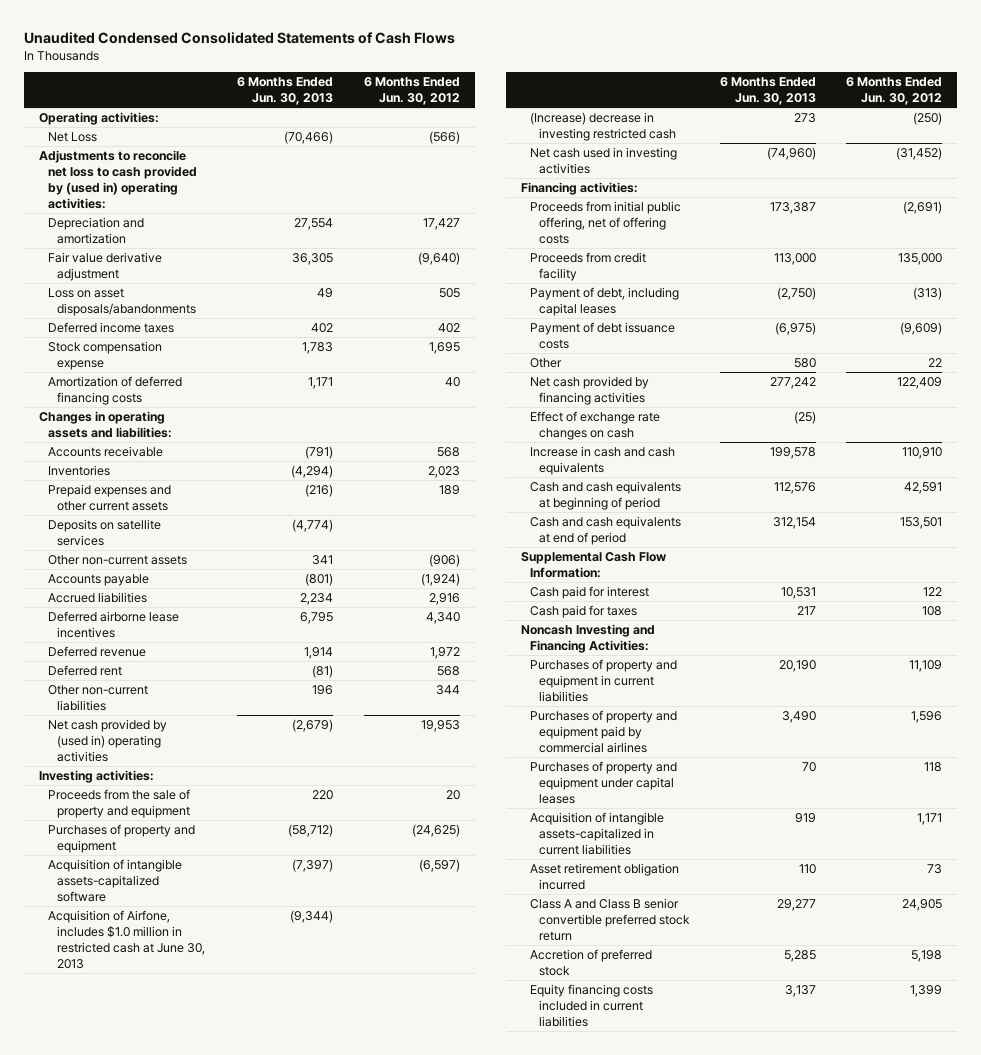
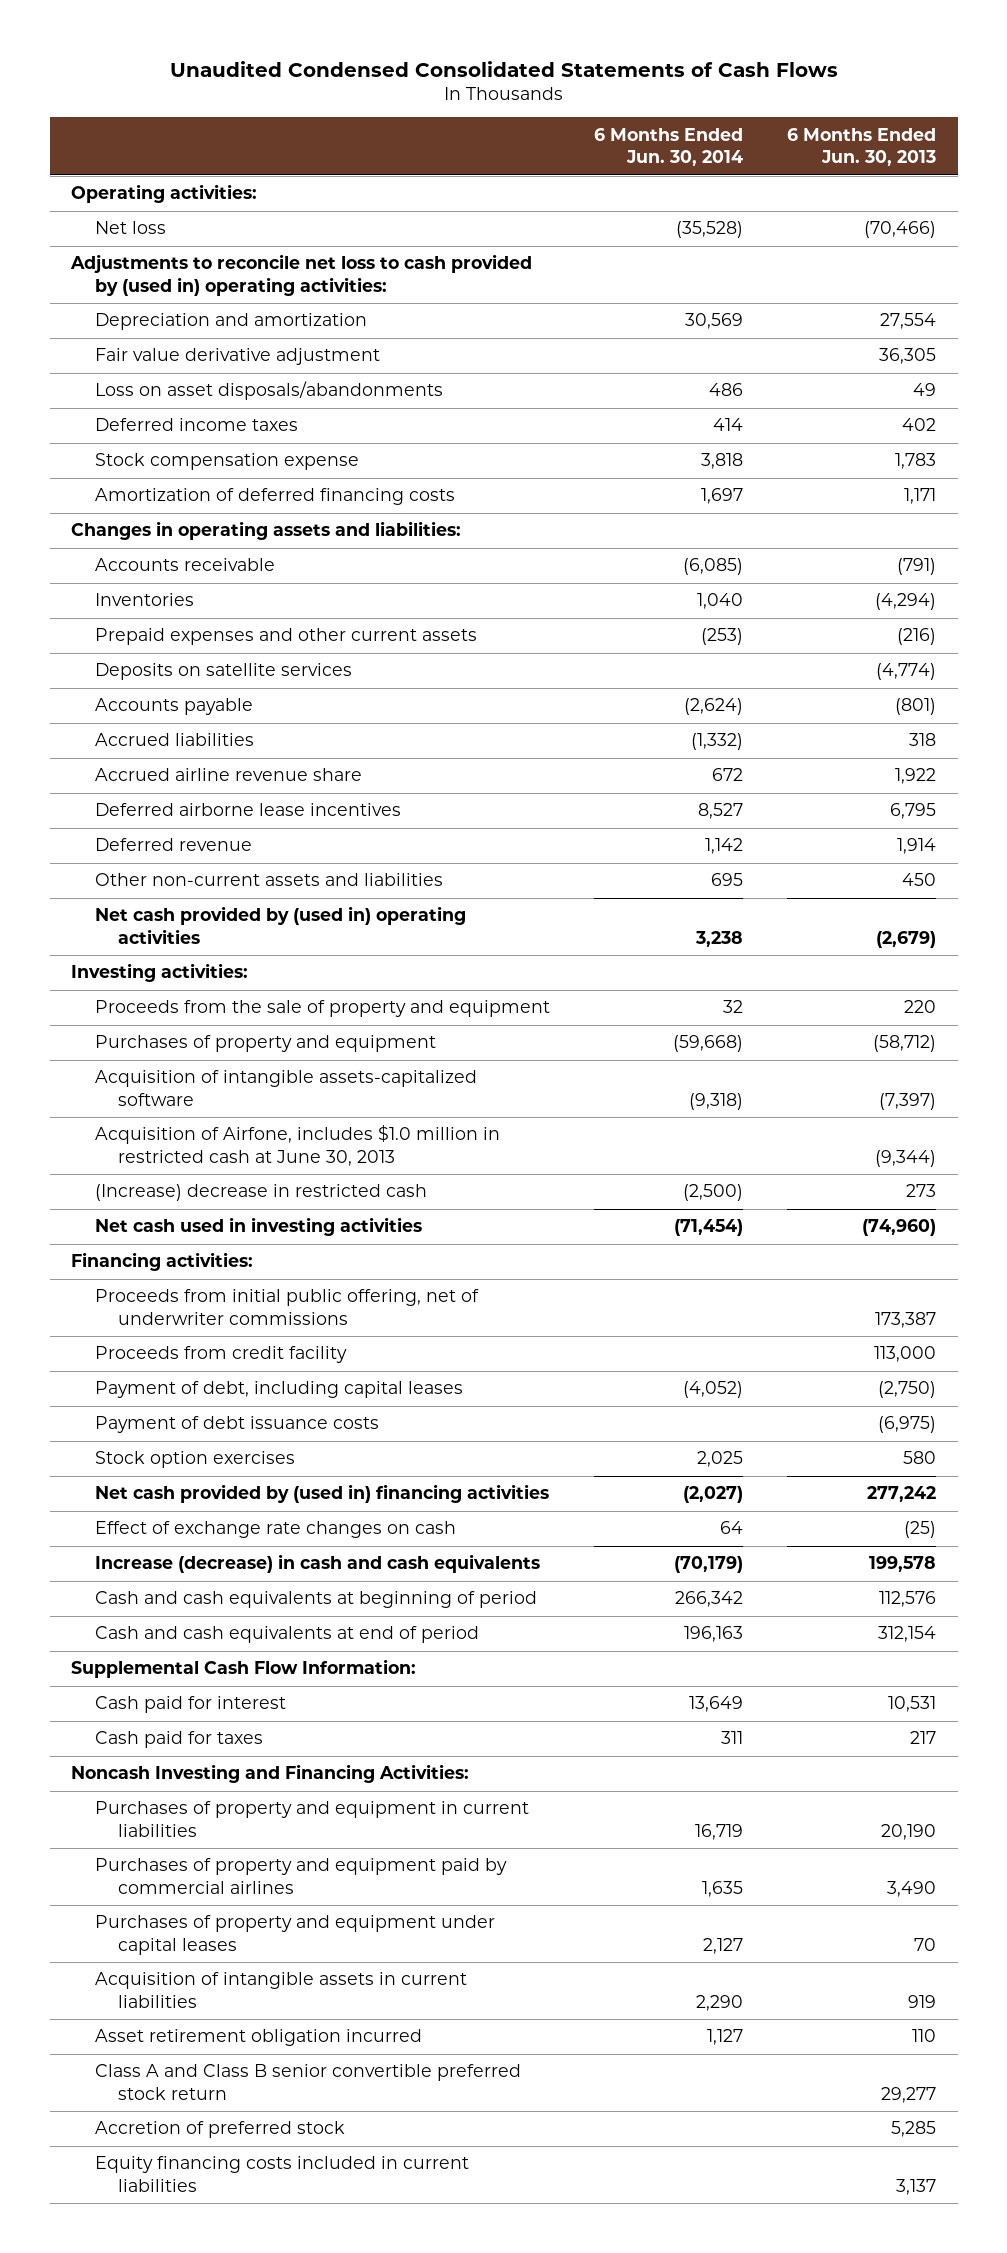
- | 6 Months Ended Jun. 30, 2013 | 6 Months Ended Jun. 30, 2012
+ | 6 Months Ended Jun. 30, 2014 | 6 Months Ended Jun. 30, 2013
- Net Loss | (70,466) | (566)
+ Net loss | (35,528) | (70,466)
- Other non-current assets | 341 | (906)
- Accrued liabilities | 2,234 | 2,916
+ Accrued liabilities | (1,332) | 318
+ Accrued airline revenue share | 672 | 1,922
- Deferred rent | (81) | 568
- Other non-current liabilities | 196 | 344
+ Other non-current assets and liabilities | 695 | 450
- (Increase) decrease in investing restricted cash | 273 | (250)
+ (Increase) decrease in restricted cash | (2,500) | 273
- Proceeds from initial public offering, net of offering costs | 173,387 | (2,691)
+ Proceeds from initial public offering, net of underwriter commissions | | 173,387
- Other | 580 | 22
- Net cash provided by financing activities | 277,242 | 122,409
+ Stock option exercises | 2,025 | 580
+ Net cash provided by (used in) financing activities | (2,027) | 277,242
- Increase in cash and cash equivalents | 199,578 | 110,910
+ Increase (decrease) in cash and cash equivalents | (70,179) | 199,578
- Acquisition of intangible assets-capitalized in current liabilities | 919 | 1,171
+ Acquisition of intangible assets in current liabilities | 2,290 | 919

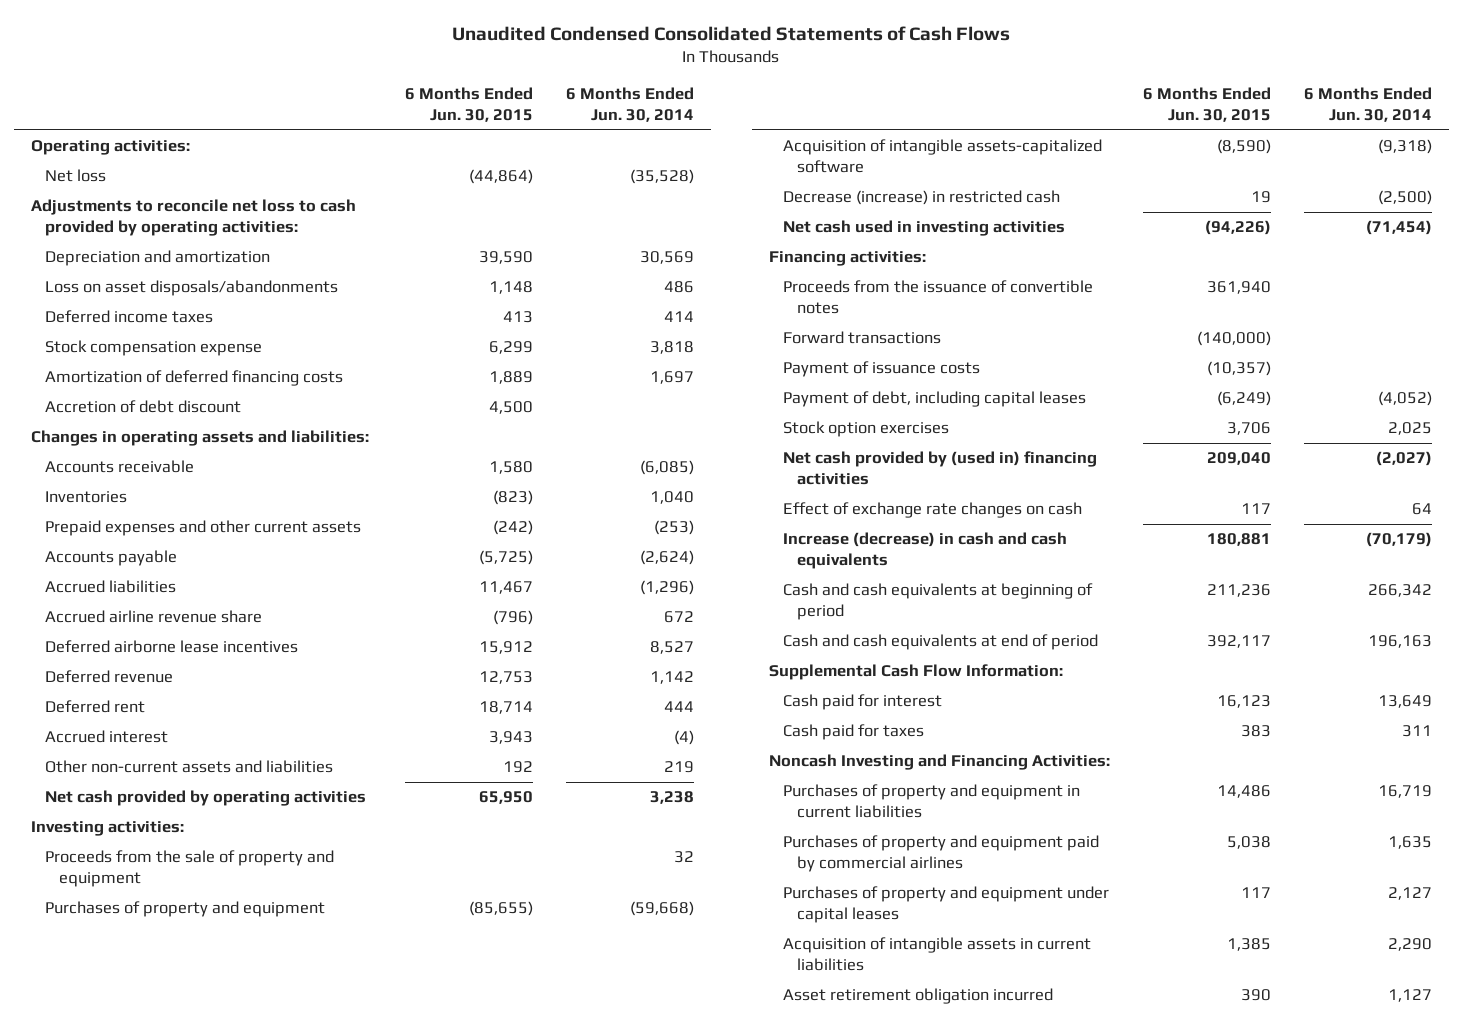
- | 6 Months Ended Jun. 30, 2014 | 6 Months Ended Jun. 30, 2013
+ | 6 Months Ended Jun. 30, 2015 | 6 Months Ended Jun. 30, 2014
- Adjustments to reconcile net loss to cash provided by (used in) operating activities:
+ Adjustments to reconcile net loss to cash provided by operating activities:
- Fair value derivative adjustment | | 36,305
+ Accretion of debt discount | 4,500 |
- Deposits on satellite services | | (4,774)
- Accrued liabilities | (1,332) | 318
+ Accrued liabilities | 11,467 | (1,296)
- Other non-current assets and liabilities | 695 | 450
- Net cash provided by (used in) operating activities | 3,238 | (2,679)
+ Deferred rent | 18,714 | 444
+ Accrued interest | 3,943 | (4)
+ Other non-current assets and liabilities | 192 | 219
+ Net cash provided by operating activities | 65,950 | 3,238
- Acquisition of Airfone, includes $1.0 million in restricted cash at June 30, 2013 | | (9,344)
- (Increase) decrease in restricted cash | (2,500) | 273
+ Decrease (increase) in restricted cash | 19 | (2,500)
- Proceeds from initial public offering, net of underwriter commissions | | 173,387
- Proceeds from credit facility | | 113,000
+ Proceeds from the issuance of convertible notes | 361,940 |
+ Forward transactions | (140,000) |
+ Payment of issuance costs | (10,357) |
- Payment of debt issuance costs | | (6,975)
- Class A and Class B senior convertible preferred stock return | | 29,277
- Accretion of preferred stock | | 5,285
- Equity financing costs included in current liabilities | | 3,137

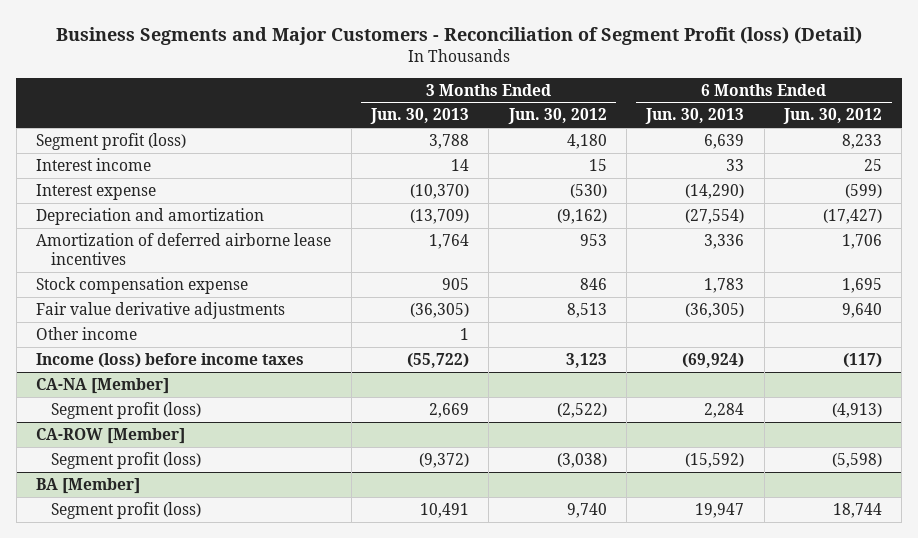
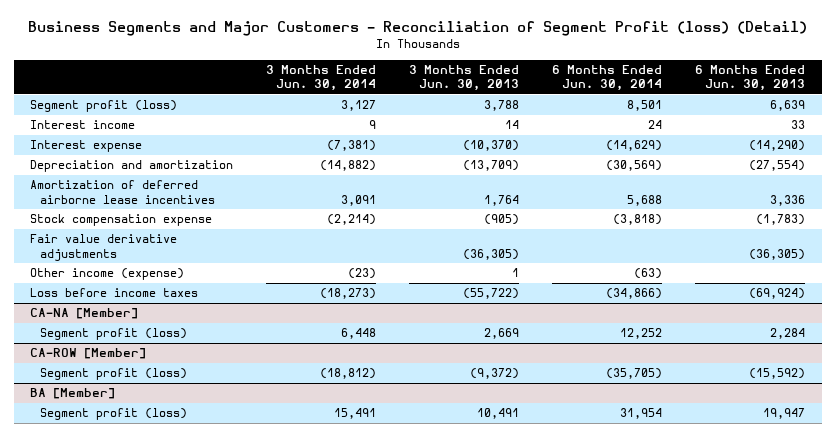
- | 3 Months Ended Jun. 30, 2013 | 3 Months Ended Jun. 30, 2012 | 6 Months Ended Jun. 30, 2013 | 6 Months Ended Jun. 30, 2012
+ | 3 Months Ended Jun. 30, 2014 | 3 Months Ended Jun. 30, 2013 | 6 Months Ended Jun. 30, 2014 | 6 Months Ended Jun. 30, 2013
- Stock compensation expense | 905 | 846 | 1,783 | 1,695
+ Stock compensation expense | (2,214) | (905) | (3,818) | (1,783)
- Other income | 1 | | |
- Income (loss) before income taxes | (55,722) | 3,123 | (69,924) | (117)
+ Other income (expense) | (23) | 1 | (63) |
+ Loss before income taxes | (18,273) | (55,722) | (34,866) | (69,924)

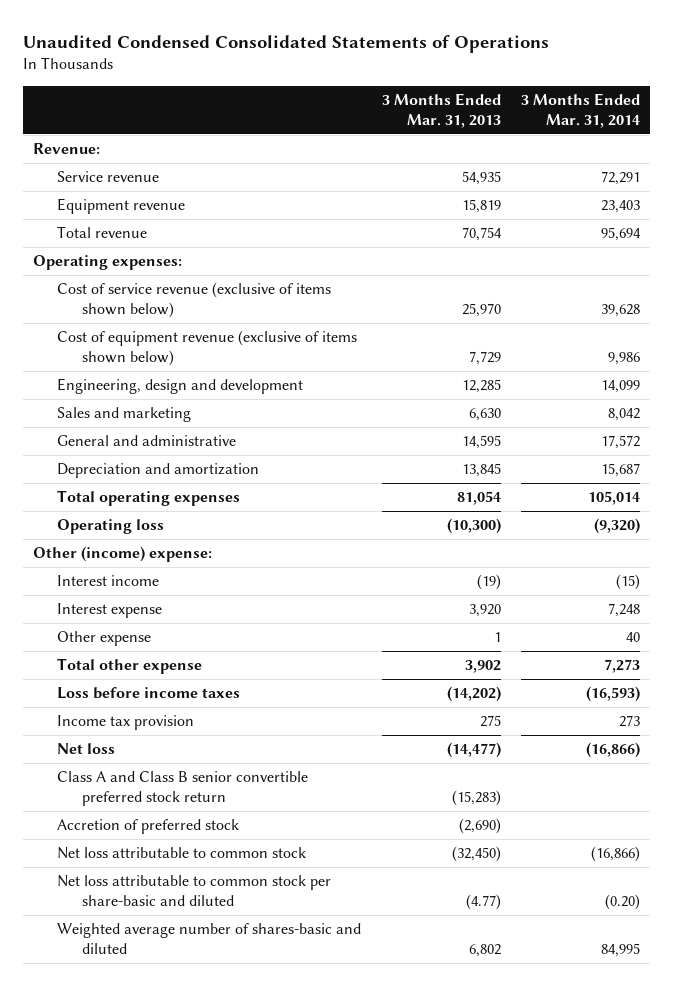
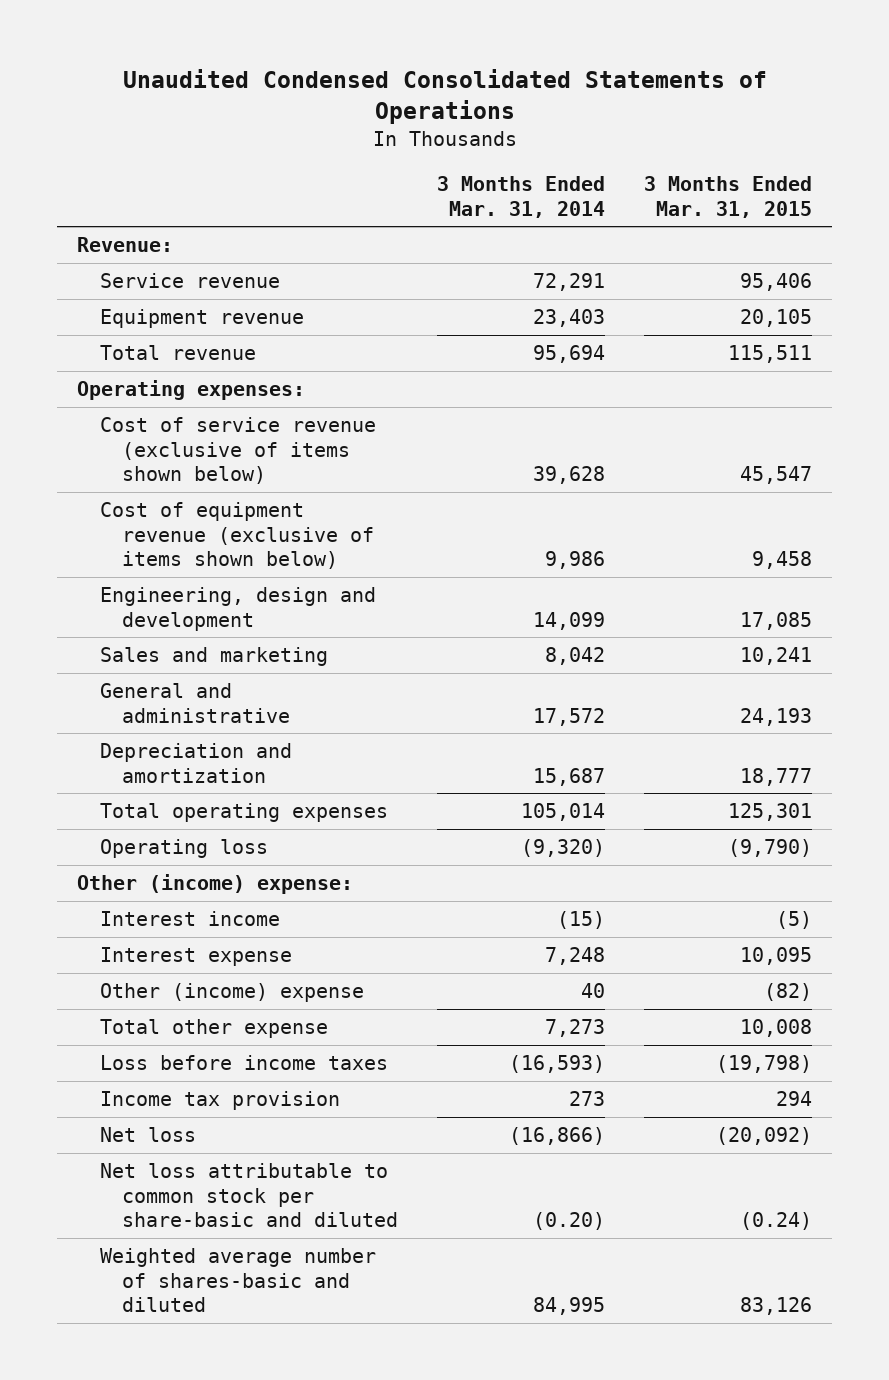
- | 3 Months Ended Mar. 31, 2013 | 3 Months Ended Mar. 31, 2014
+ | 3 Months Ended Mar. 31, 2014 | 3 Months Ended Mar. 31, 2015
- Other expense | 1 | 40
+ Other (income) expense | 40 | (82)
- Class A and Class B senior convertible preferred stock return | (15,283) |
- Accretion of preferred stock | (2,690) |
- Net loss attributable to common stock | (32,450) | (16,866)

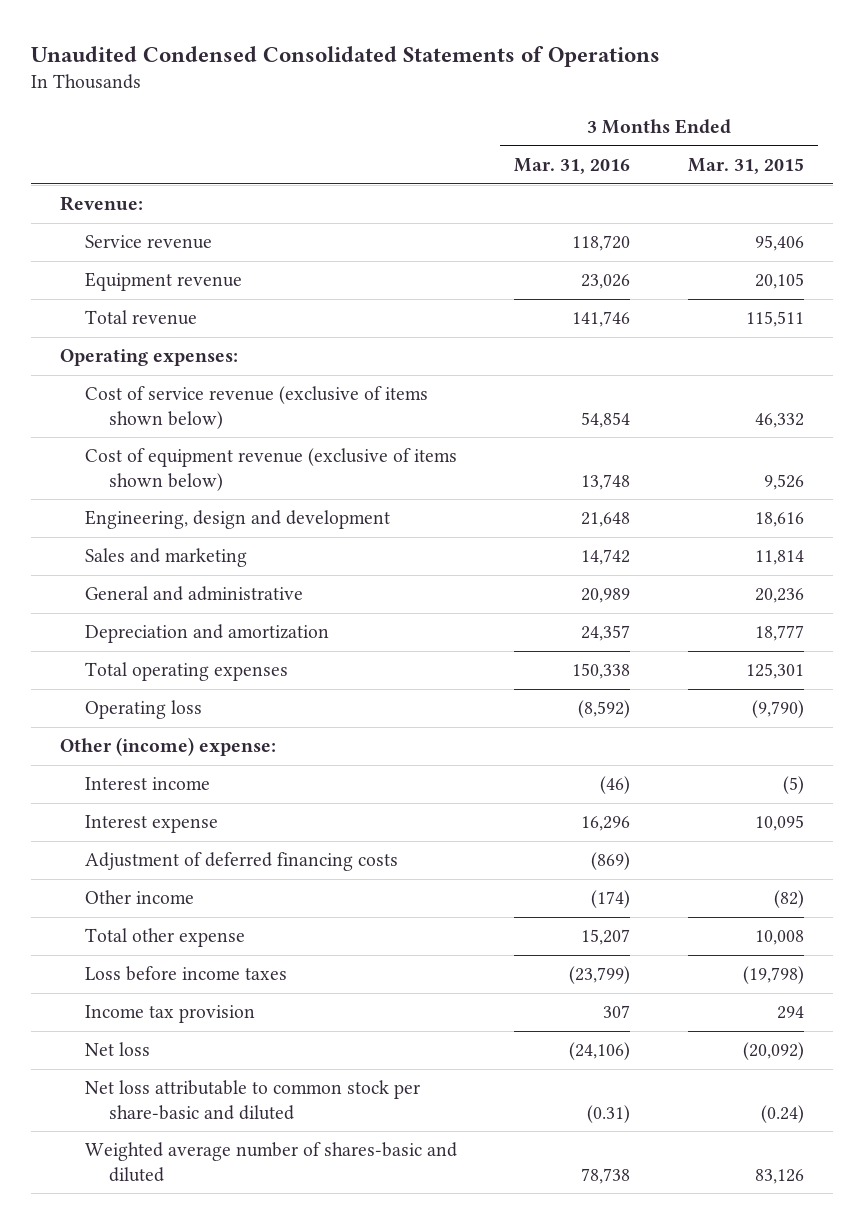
- | 3 Months Ended Mar. 31, 2014 | 3 Months Ended Mar. 31, 2015
+ | 3 Months Ended Mar. 31, 2016 | 3 Months Ended Mar. 31, 2015
- Cost of service revenue (exclusive of items shown below) | 39,628 | 45,547
- Cost of equipment revenue (exclusive of items shown below) | 9,986 | 9,458
- Engineering, design and development | 14,099 | 17,085
- Sales and marketing | 8,042 | 10,241
- General and administrative | 17,572 | 24,193
+ Cost of service revenue (exclusive of items shown below) | 54,854 | 46,332
+ Cost of equipment revenue (exclusive of items shown below) | 13,748 | 9,526
+ Engineering, design and development | 21,648 | 18,616
+ Sales and marketing | 14,742 | 11,814
+ General and administrative | 20,989 | 20,236
- Other (income) expense | 40 | (82)
+ Adjustment of deferred financing costs | (869) |
+ Other income | (174) | (82)

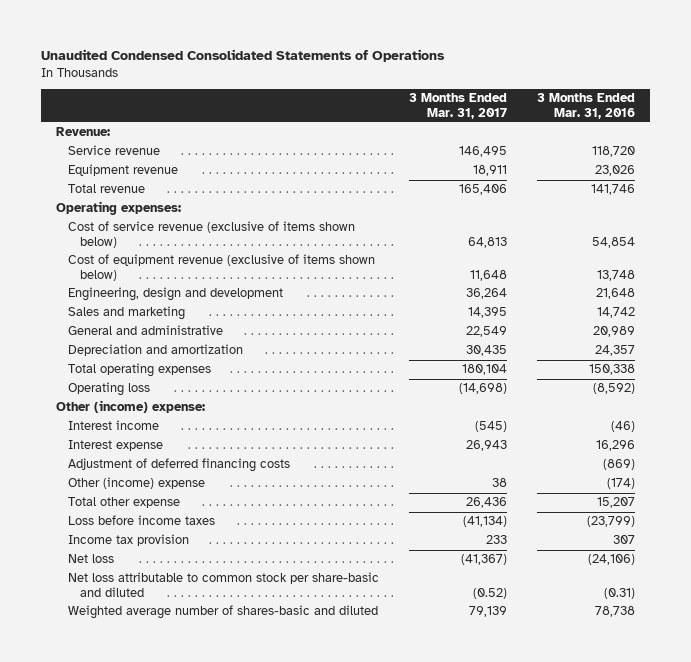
- | 3 Months Ended Mar. 31, 2016 | 3 Months Ended Mar. 31, 2015
+ | 3 Months Ended Mar. 31, 2017 | 3 Months Ended Mar. 31, 2016
- Other income | (174) | (82)
+ Other (income) expense | 38 | (174)

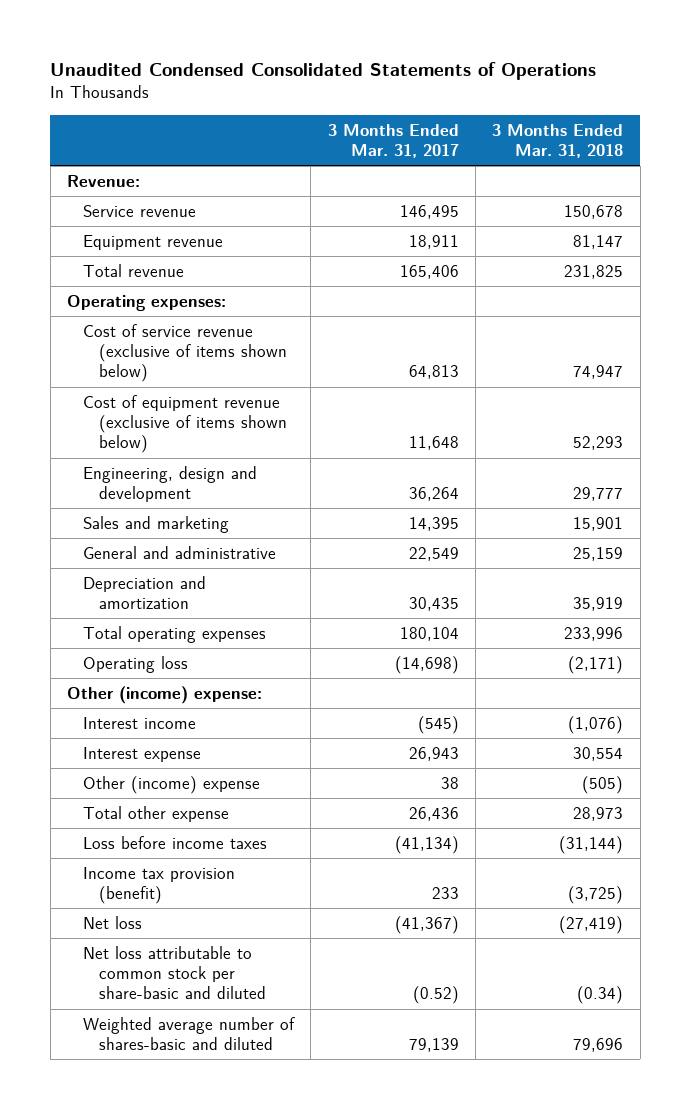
- | 3 Months Ended Mar. 31, 2017 | 3 Months Ended Mar. 31, 2016
+ | 3 Months Ended Mar. 31, 2017 | 3 Months Ended Mar. 31, 2018
- Adjustment of deferred financing costs | | (869)
- Income tax provision | 233 | 307
+ Income tax provision (benefit) | 233 | (3,725)

